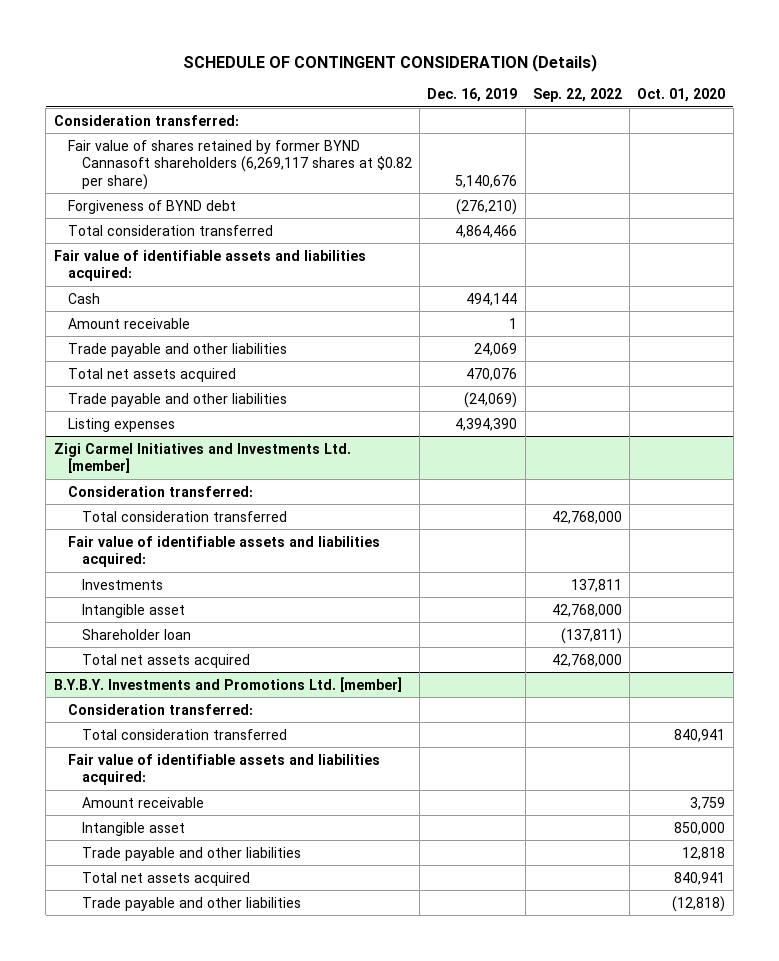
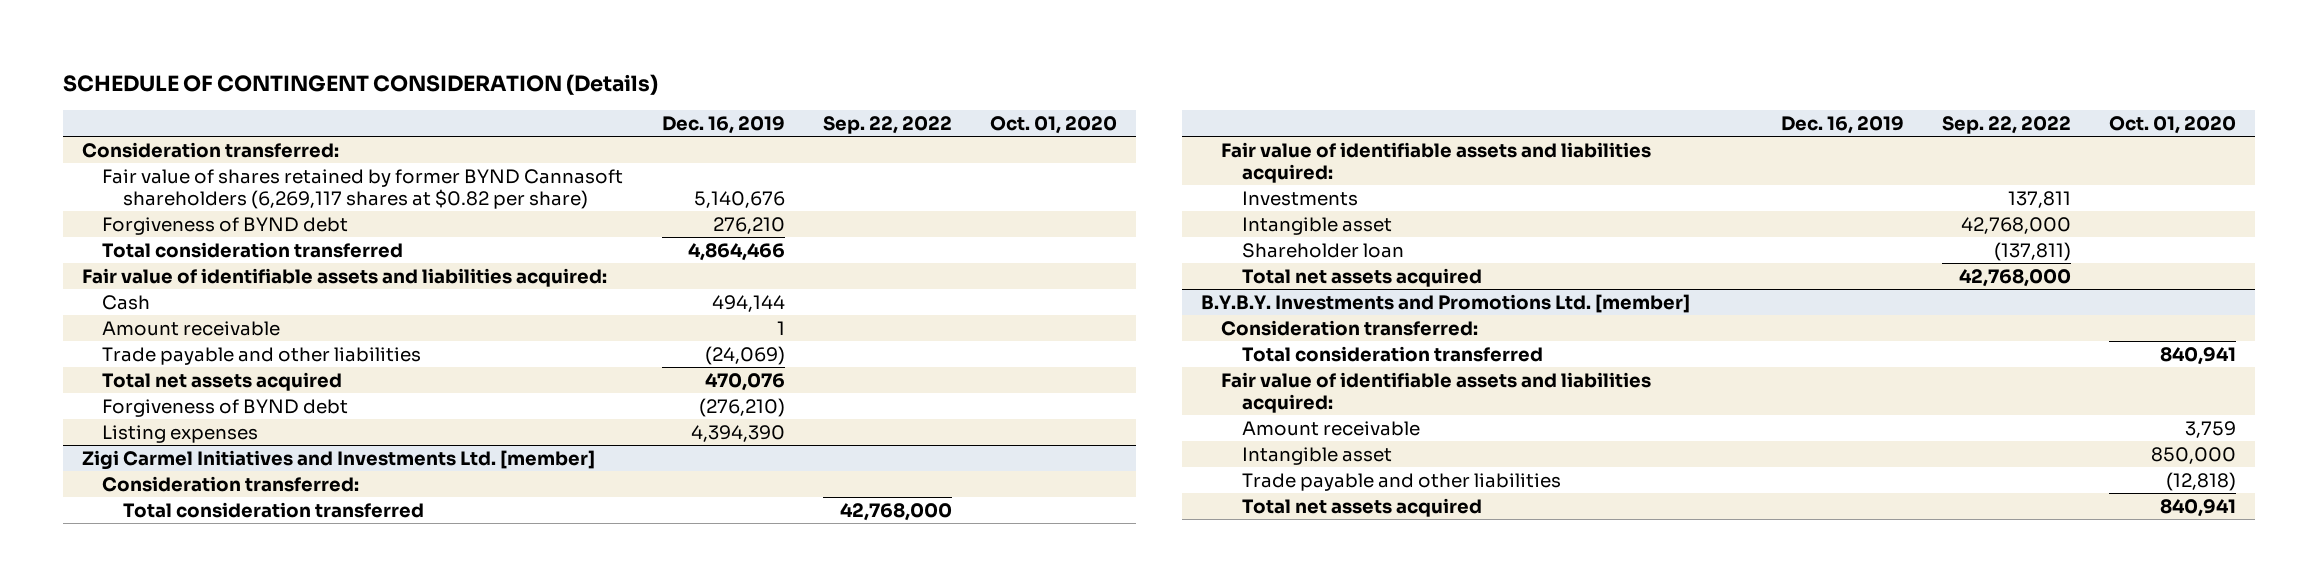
+ Forgiveness of BYND debt | 276,210 | |
- Trade payable and other liabilities | 24,069 | |
moved down: Total net assets acquired | 470,076 | |
moved down: Forgiveness of BYND debt | (276,210) | |
@ B.Y.B.Y. Investments and Promotions Ltd. [member]
- Trade payable and other liabilities | | | 12,818
moved down: Total net assets acquired | | | 840,941

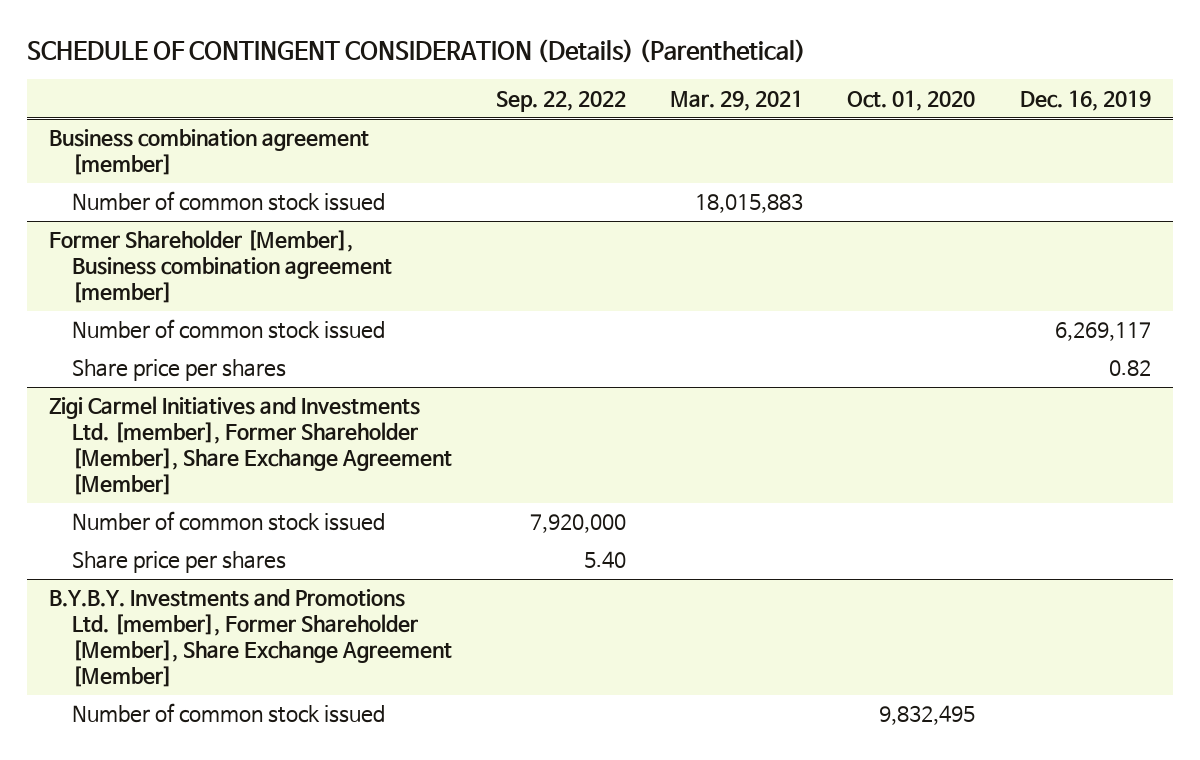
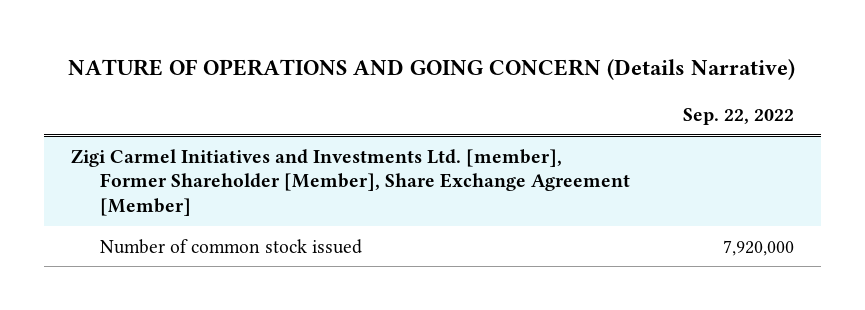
- SCHEDULE OF CONTINGENT CONSIDERATION (Details) (Parenthetical)
+ NATURE OF OPERATIONS AND GOING CONCERN (Details Narrative)
- | Sep. 22, 2022 | Mar. 29, 2021 | Oct. 01, 2020 | Dec. 16, 2019
+ | Sep. 22, 2022
- Business combination agreement [member]
- Number of common stock issued | | 18,015,883 | |
- Former Shareholder [Member], Business combination agreement [member]
- Number of common stock issued | | | | 6,269,117
- Share price per shares | | | | 0.82
@ Zigi Carmel Initiatives and Investments Ltd. [member], Former Shareholder [Member], Share Exchange Agreement [Member]
- Share price per shares | 5.40 | | |
- B.Y.B.Y. Investments and Promotions Ltd. [member], Former Shareholder [Member], Share Exchange Agreement [Member]
- Number of common stock issued | | | 9,832,495 |

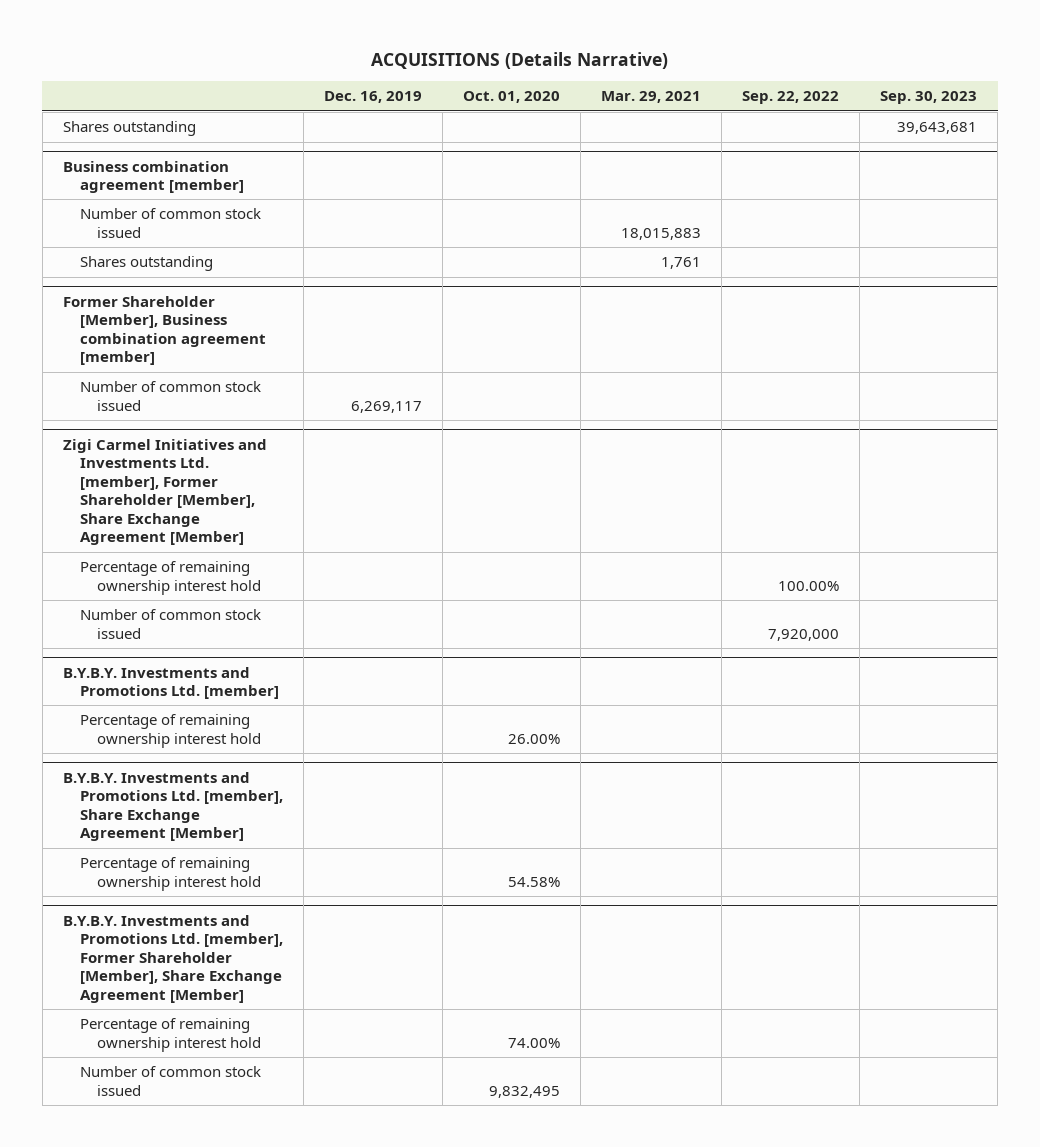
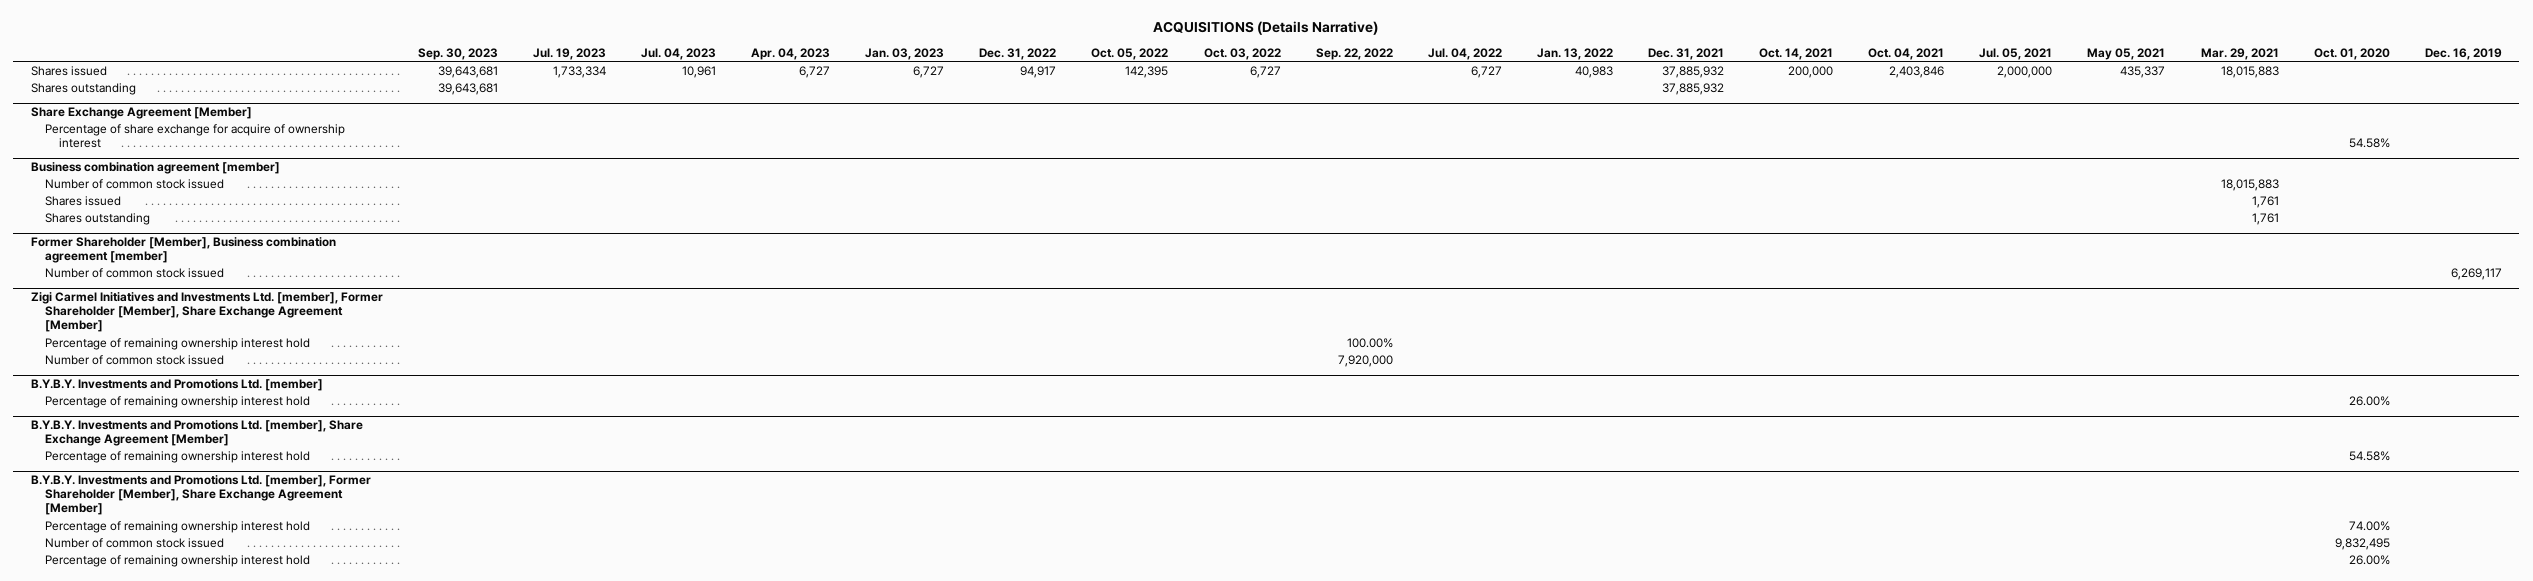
- | Dec. 16, 2019 | Oct. 01, 2020 | Mar. 29, 2021 | Sep. 22, 2022 | Sep. 30, 2023
+ | Sep. 30, 2023 | Jul. 19, 2023 | Jul. 04, 2023 | Apr. 04, 2023 | Jan. 03, 2023 | Dec. 31, 2022 | Oct. 05, 2022 | Oct. 03, 2022 | Sep. 22, 2022 | Jul. 04, 2022 | Jan. 13, 2022 | Dec. 31, 2021 | Oct. 14, 2021 | Oct. 04, 2021 | Jul. 05, 2021 | May 05, 2021 | Mar. 29, 2021 | Oct. 01, 2020 | Dec. 16, 2019
+ Shares issued | 39,643,681 | 1,733,334 | 10,961 | 6,727 | 6,727 | 94,917 | 142,395 | 6,727 | | 6,727 | 40,983 | 37,885,932 | 200,000 | 2,403,846 | 2,000,000 | 435,337 | 18,015,883 | |
+ Share Exchange Agreement [Member]
+ Percentage of share exchange for acquire of ownership interest | | | | | | | | | | | | | | | | | | 54.58% |
@ Business combination agreement [member]
+ Shares issued | | | | | | | | | | | | | | | | | 1,761 | |
@ B.Y.B.Y. Investments and Promotions Ltd. [member], Former Shareholder [Member], Share Exchange Agreement [Member]
+ Percentage of remaining ownership interest hold | | | | | | | | | | | | | | | | | | 26.00% |

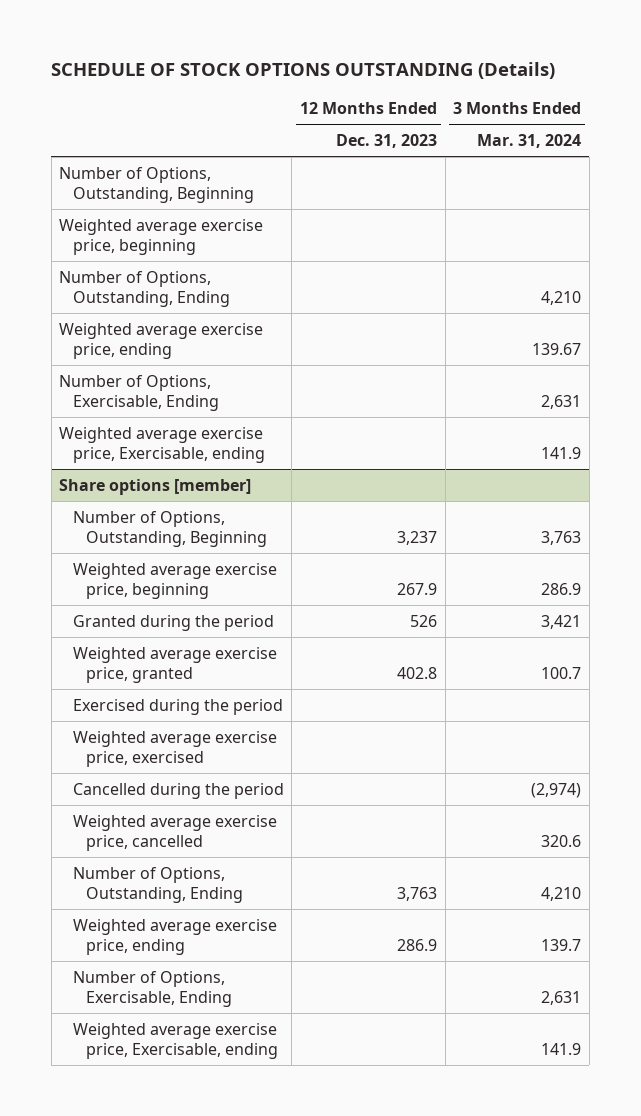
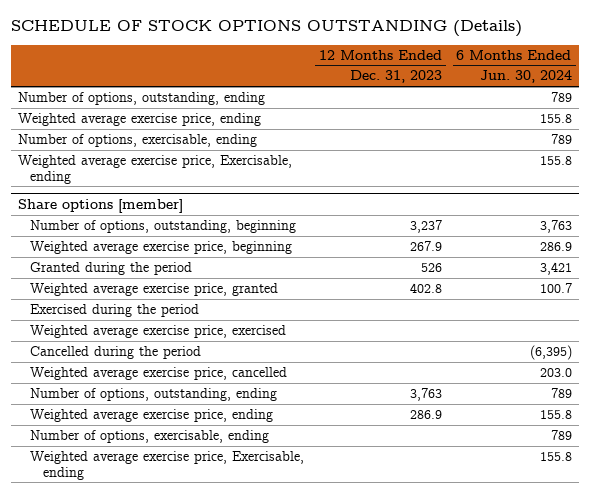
- | 12 Months Ended Dec. 31, 2023 | 3 Months Ended Mar. 31, 2024
+ | 12 Months Ended Dec. 31, 2023 | 6 Months Ended Jun. 30, 2024
- Number of Options, Outstanding, Beginning
- Weighted average exercise price, beginning
- Number of Options, Outstanding, Ending | | 4,210
+ Number of options, outstanding, ending | | 789
- Number of Options, Exercisable, Ending | | 2,631
+ Number of options, exercisable, ending | | 789
@ Share options [member]
- Number of Options, Outstanding, Beginning | 3,237 | 3,763
+ Number of options, outstanding, beginning | 3,237 | 3,763
- Number of Options, Outstanding, Ending | 3,763 | 4,210
+ Number of options, outstanding, ending | 3,763 | 789
- Number of Options, Exercisable, Ending | | 2,631
+ Number of options, exercisable, ending | | 789

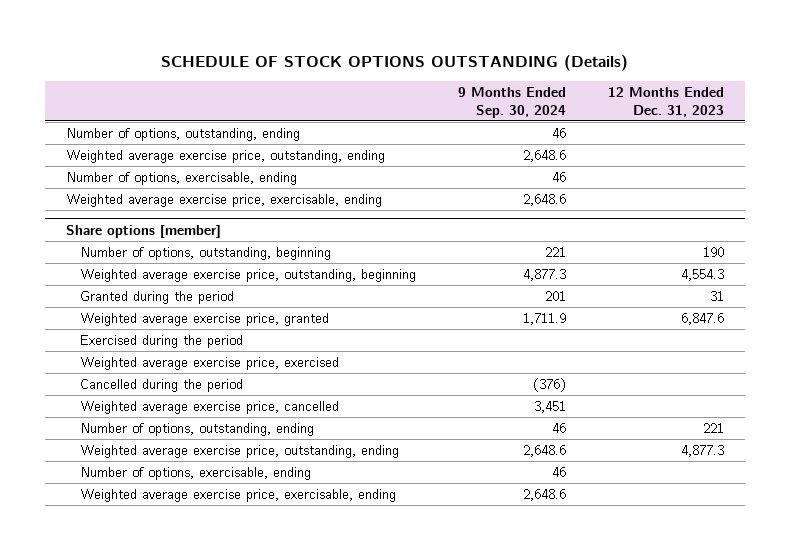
- | 12 Months Ended Dec. 31, 2023 | 6 Months Ended Jun. 30, 2024
+ | 9 Months Ended Sep. 30, 2024 | 12 Months Ended Dec. 31, 2023
- Weighted average exercise price, ending | | 155.8
+ Weighted average exercise price, outstanding, ending | 2,648.6 |
- Weighted average exercise price, Exercisable, ending | | 155.8
+ Weighted average exercise price, exercisable, ending | 2,648.6 |
@ Share options [member]
- Number of options, outstanding, beginning | 3,237 | 3,763
- Weighted average exercise price, beginning | 267.9 | 286.9
- Granted during the period | 526 | 3,421
- Weighted average exercise price, granted | 402.8 | 100.7
+ Number of options, outstanding, beginning | 221 | 190
+ Weighted average exercise price, outstanding, beginning | 4,877.3 | 4,554.3
+ Granted during the period | 201 | 31
+ Weighted average exercise price, granted | 1,711.9 | 6,847.6
- Number of options, outstanding, ending | 3,763 | 789
- Weighted average exercise price, ending | 286.9 | 155.8
+ Number of options, outstanding, ending | 46 | 221
+ Weighted average exercise price, outstanding, ending | 2,648.6 | 4,877.3
- Weighted average exercise price, Exercisable, ending | | 155.8
+ Weighted average exercise price, exercisable, ending | 2,648.6 |

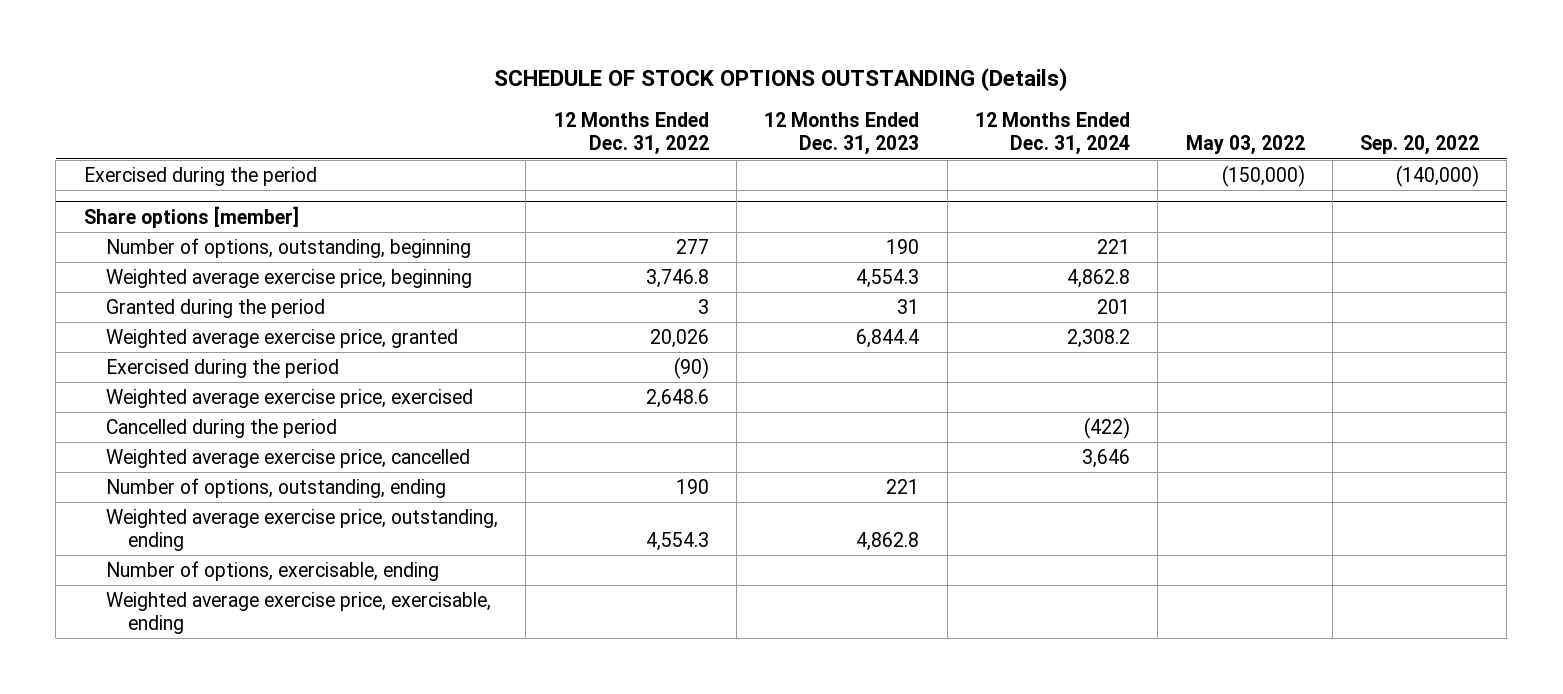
- | 9 Months Ended Sep. 30, 2024 | 12 Months Ended Dec. 31, 2023
+ | 12 Months Ended Dec. 31, 2022 | 12 Months Ended Dec. 31, 2023 | 12 Months Ended Dec. 31, 2024 | May 03, 2022 | Sep. 20, 2022
- Number of options, outstanding, ending | 46 |
- Weighted average exercise price, outstanding, ending | 2,648.6 |
- Number of options, exercisable, ending | 46 |
- Weighted average exercise price, exercisable, ending | 2,648.6 |
+ Exercised during the period | | | | (150,000) | (140,000)
@ Share options [member]
- Weighted average exercise price, outstanding, beginning | 4,877.3 | 4,554.3
+ Weighted average exercise price, beginning | 3,746.8 | 4,554.3 | 4,862.8 | |
- Weighted average exercise price, granted | 1,711.9 | 6,847.6
+ Weighted average exercise price, granted | 20,026 | 6,844.4 | 2,308.2 | |
- Weighted average exercise price, outstanding, ending | 2,648.6 | 4,877.3
+ Weighted average exercise price, outstanding, ending | 4,554.3 | 4,862.8 | | |

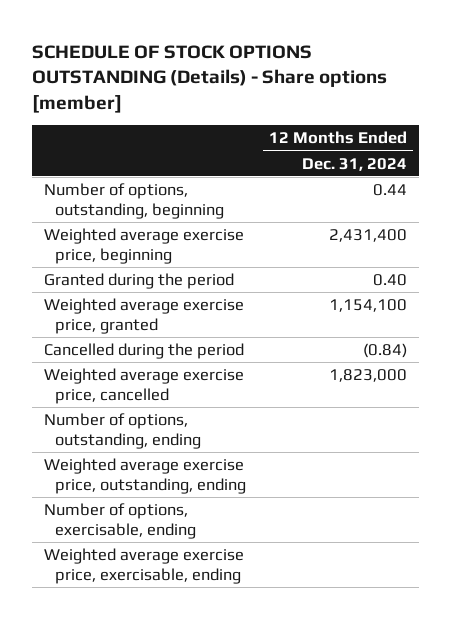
- SCHEDULE OF STOCK OPTIONS OUTSTANDING (Details)
+ SCHEDULE OF STOCK OPTIONS OUTSTANDING (Details) - Share options [member]
- | 12 Months Ended Dec. 31, 2022 | 12 Months Ended Dec. 31, 2023 | 12 Months Ended Dec. 31, 2024 | May 03, 2022 | Sep. 20, 2022
+ | 12 Months Ended Dec. 31, 2024
- Exercised during the period | | | | (150,000) | (140,000)
- Share options [member]
- Number of options, outstanding, beginning | 277 | 190 | 221 | |
- Weighted average exercise price, beginning | 3,746.8 | 4,554.3 | 4,862.8 | |
- Granted during the period | 3 | 31 | 201 | |
- Weighted average exercise price, granted | 20,026 | 6,844.4 | 2,308.2 | |
- Exercised during the period | (90) | | | |
- Weighted average exercise price, exercised | 2,648.6 | | | |
- Cancelled during the period | | | (422) | |
- Weighted average exercise price, cancelled | | | 3,646 | |
- Number of options, outstanding, ending | 190 | 221 | | |
- Weighted average exercise price, outstanding, ending | 4,554.3 | 4,862.8 | | |
- Number of options, exercisable, ending
- Weighted average exercise price, exercisable, ending
+ Number of options, outstanding, beginning | 0.44
+ Weighted average exercise price, beginning | 2,431,400
+ Granted during the period | 0.40
+ Weighted average exercise price, granted | 1,154,100
+ Cancelled during the period | (0.84)
+ Weighted average exercise price, cancelled | 1,823,000
+ Number of options, outstanding, ending
+ Weighted average exercise price, outstanding, ending
+ Number of options, exercisable, ending
+ Weighted average exercise price, exercisable, ending

